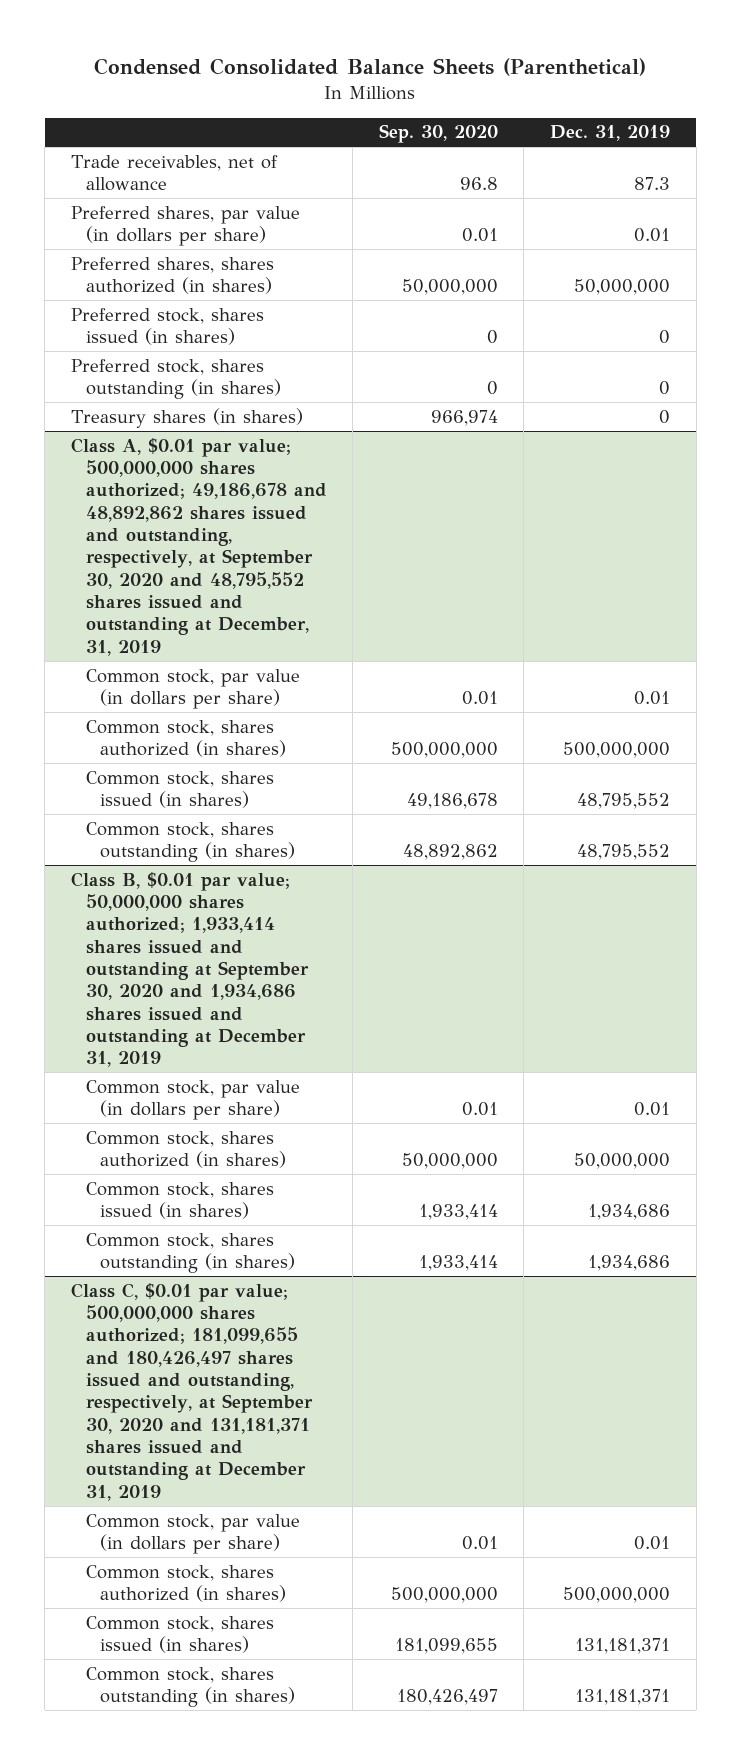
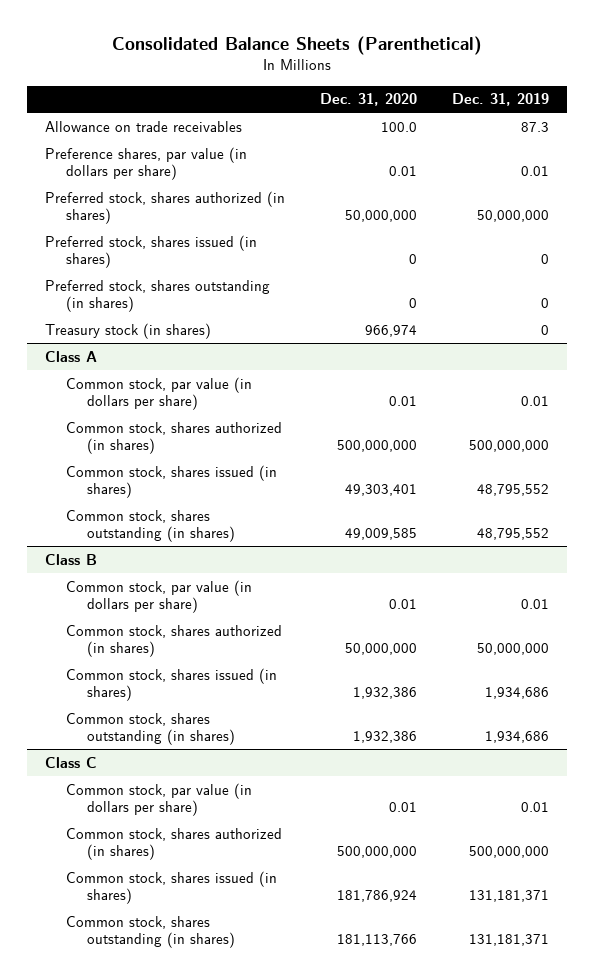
- Condensed Consolidated Balance Sheets (Parenthetical)
+ Consolidated Balance Sheets (Parenthetical)
- | Sep. 30, 2020 | Dec. 31, 2019
+ | Dec. 31, 2020 | Dec. 31, 2019
- Trade receivables, net of allowance | 96.8 | 87.3
- Preferred shares, par value (in dollars per share) | 0.01 | 0.01
- Preferred shares, shares authorized (in shares) | 50,000,000 | 50,000,000
+ Allowance on trade receivables | 100.0 | 87.3
+ Preference shares, par value (in dollars per share) | 0.01 | 0.01
+ Preferred stock, shares authorized (in shares) | 50,000,000 | 50,000,000
- Treasury shares (in shares) | 966,974 | 0
- Class A, $0.01 par value; 500,000,000 shares authorized; 49,186,678 and 48,892,862 shares issued and outstanding, respectively, at September 30, 2020 and 48,795,552 shares issued and outstanding at December, 31, 2019
+ Treasury stock (in shares) | 966,974 | 0
+ Class A
- Class B, $0.01 par value; 50,000,000 shares authorized; 1,933,414 shares issued and outstanding at September 30, 2020 and 1,934,686 shares issued and outstanding at December 31, 2019
+ Class B
- Class C, $0.01 par value; 500,000,000 shares authorized; 181,099,655 and 180,426,497 shares issued and outstanding, respectively, at September 30, 2020 and 131,181,371 shares issued and outstanding at December 31, 2019
+ Class C

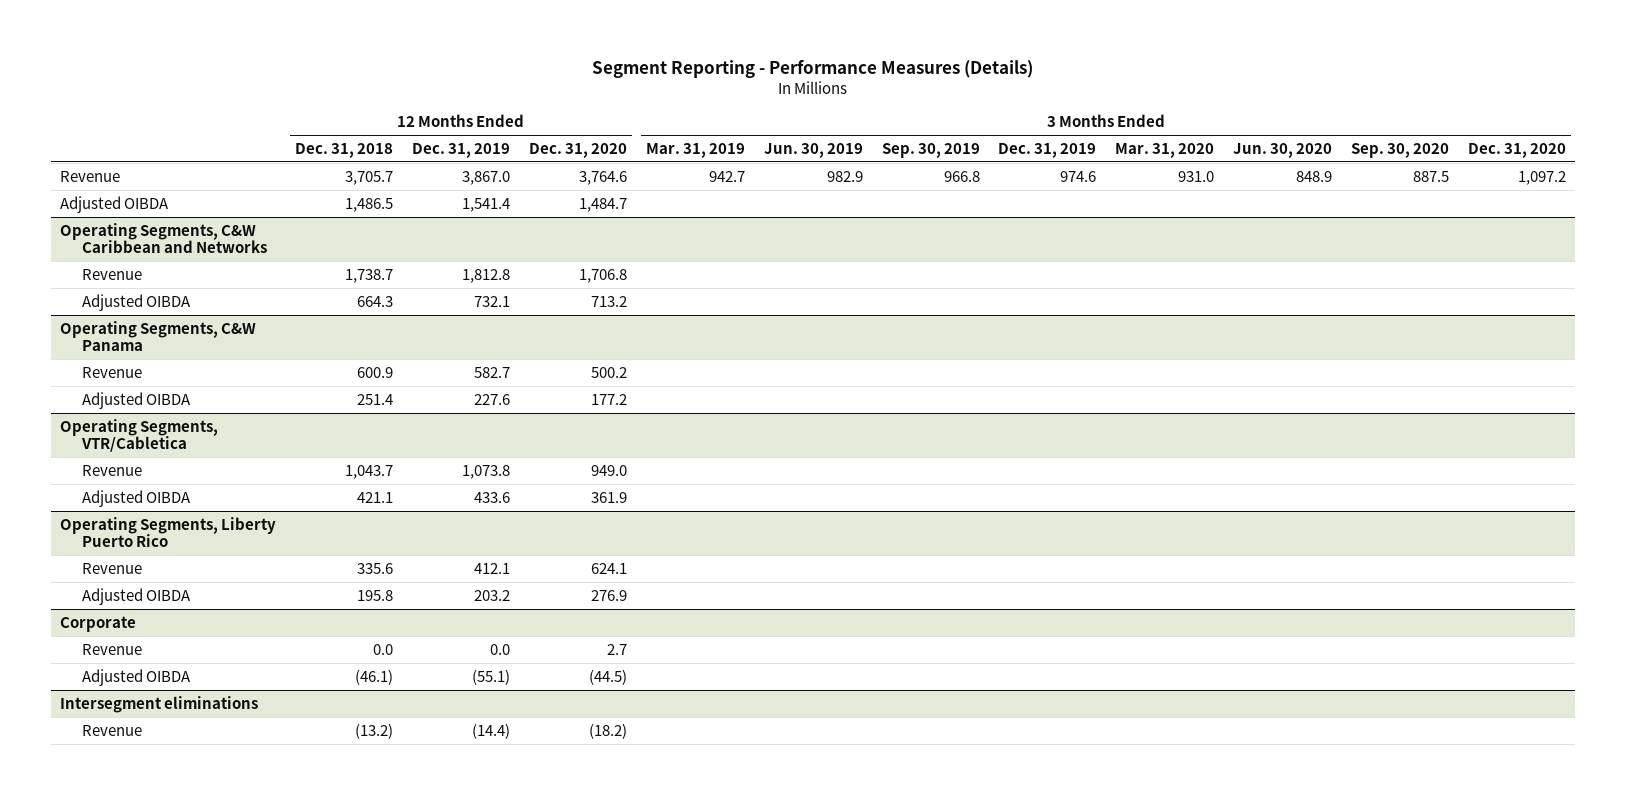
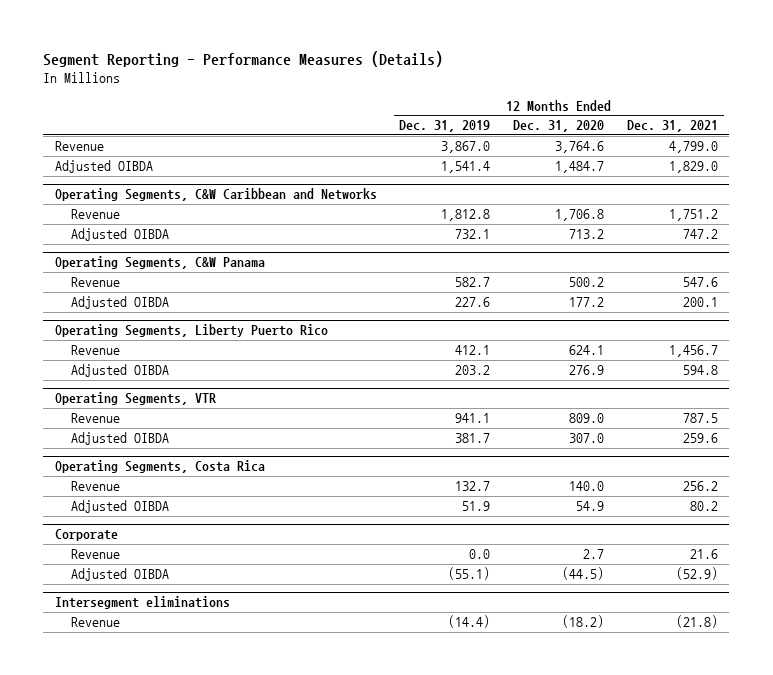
- | 12 Months Ended Dec. 31, 2018 | 12 Months Ended Dec. 31, 2019 | 12 Months Ended Dec. 31, 2020 | 3 Months Ended Mar. 31, 2019 | 3 Months Ended Jun. 30, 2019 | 3 Months Ended Sep. 30, 2019 | 3 Months Ended Dec. 31, 2019 | 3 Months Ended Mar. 31, 2020 | 3 Months Ended Jun. 30, 2020 | 3 Months Ended Sep. 30, 2020 | 3 Months Ended Dec. 31, 2020
+ | 12 Months Ended Dec. 31, 2019 | 12 Months Ended Dec. 31, 2020 | 12 Months Ended Dec. 31, 2021
- Operating Segments, VTR/Cabletica
- Revenue | 1,043.7 | 1,073.8 | 949.0 | | | | | | | |
- Adjusted OIBDA | 421.1 | 433.6 | 361.9 | | | | | | | |
+ Operating Segments, VTR
+ Revenue | 941.1 | 809.0 | 787.5
+ Adjusted OIBDA | 381.7 | 307.0 | 259.6
+ Operating Segments, Costa Rica
+ Revenue | 132.7 | 140.0 | 256.2
+ Adjusted OIBDA | 51.9 | 54.9 | 80.2

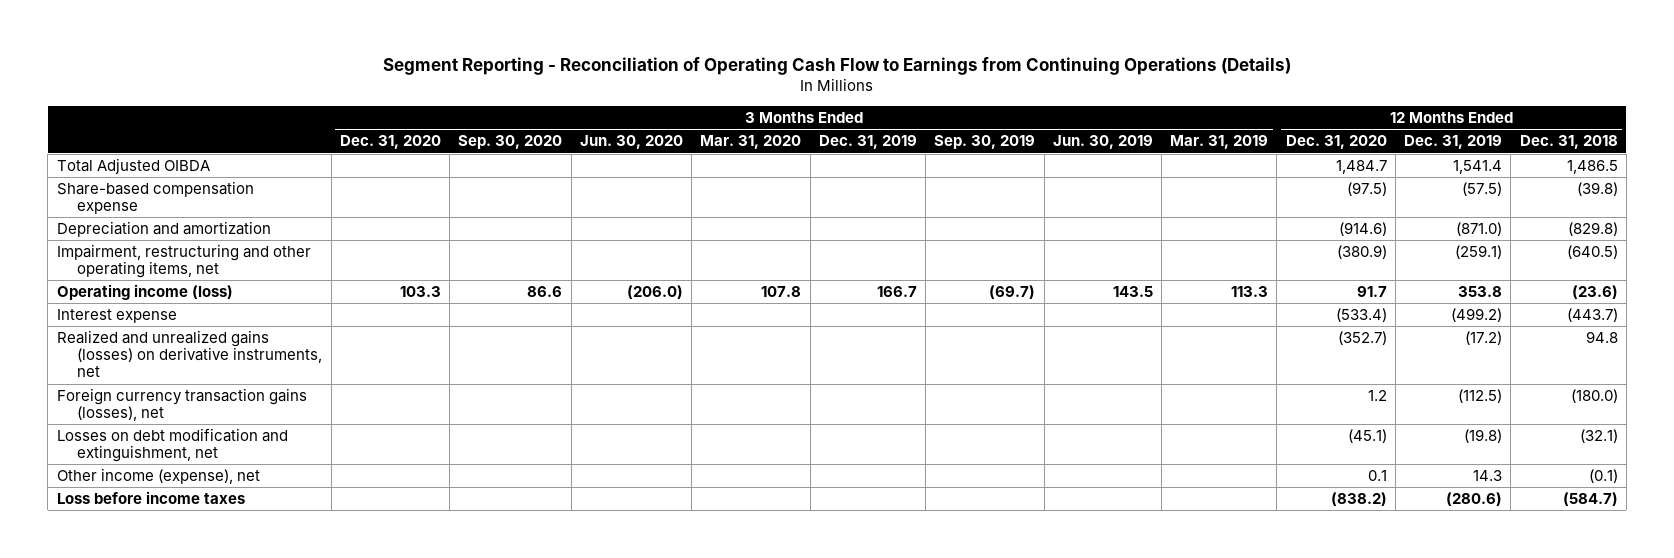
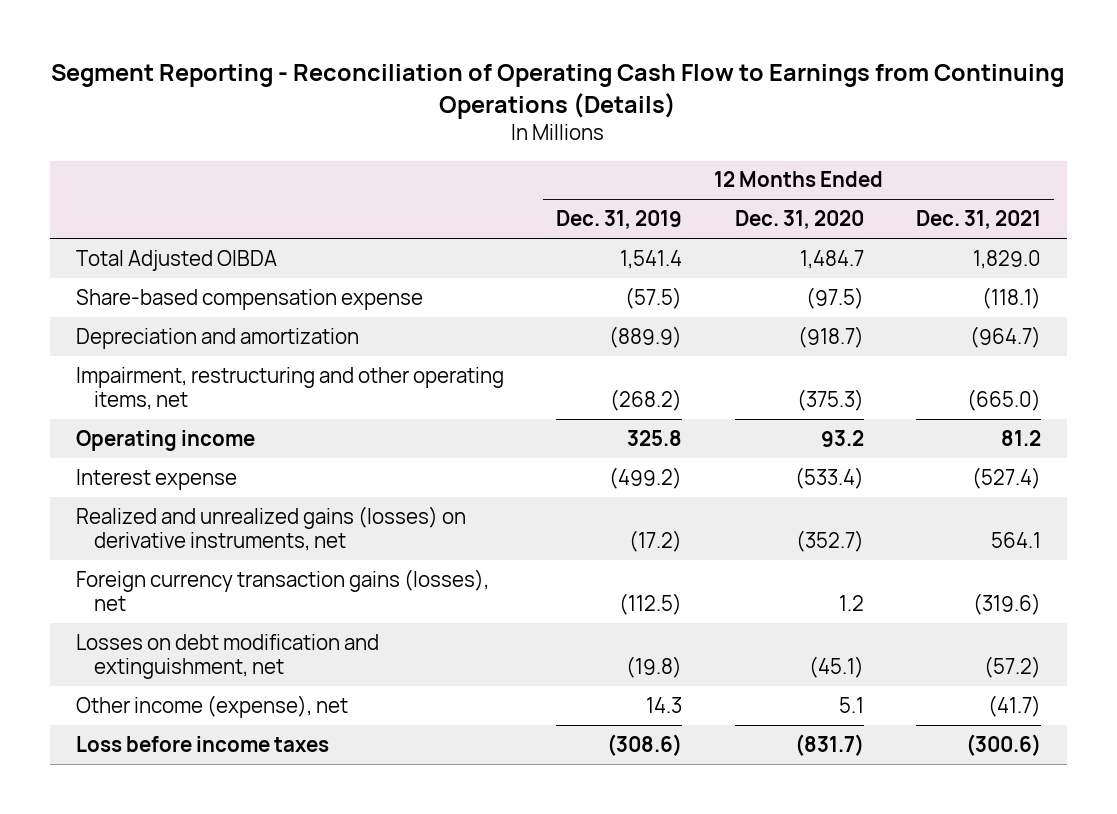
- | 3 Months Ended Dec. 31, 2020 | 3 Months Ended Sep. 30, 2020 | 3 Months Ended Jun. 30, 2020 | 3 Months Ended Mar. 31, 2020 | 3 Months Ended Dec. 31, 2019 | 3 Months Ended Sep. 30, 2019 | 3 Months Ended Jun. 30, 2019 | 3 Months Ended Mar. 31, 2019 | 12 Months Ended Dec. 31, 2020 | 12 Months Ended Dec. 31, 2019 | 12 Months Ended Dec. 31, 2018
+ | 12 Months Ended Dec. 31, 2019 | 12 Months Ended Dec. 31, 2020 | 12 Months Ended Dec. 31, 2021
- Depreciation and amortization | | | | | | | | | (914.6) | (871.0) | (829.8)
- Impairment, restructuring and other operating items, net | | | | | | | | | (380.9) | (259.1) | (640.5)
- Operating income (loss) | 103.3 | 86.6 | (206.0) | 107.8 | 166.7 | (69.7) | 143.5 | 113.3 | 91.7 | 353.8 | (23.6)
+ Depreciation and amortization | (889.9) | (918.7) | (964.7)
+ Impairment, restructuring and other operating items, net | (268.2) | (375.3) | (665.0)
+ Operating income | 325.8 | 93.2 | 81.2
- Other income (expense), net | | | | | | | | | 0.1 | 14.3 | (0.1)
- Loss before income taxes | | | | | | | | | (838.2) | (280.6) | (584.7)
+ Other income (expense), net | 14.3 | 5.1 | (41.7)
+ Loss before income taxes | (308.6) | (831.7) | (300.6)

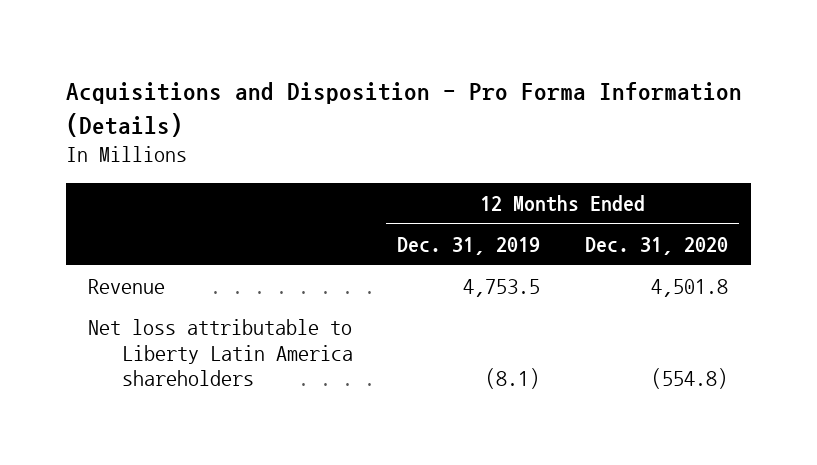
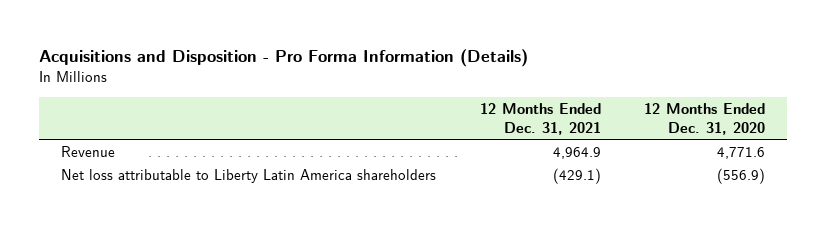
- | 12 Months Ended Dec. 31, 2019 | 12 Months Ended Dec. 31, 2020
+ | 12 Months Ended Dec. 31, 2021 | 12 Months Ended Dec. 31, 2020
- Revenue | 4,753.5 | 4,501.8
- Net loss attributable to Liberty Latin America shareholders | (8.1) | (554.8)
+ Revenue | 4,964.9 | 4,771.6
+ Net loss attributable to Liberty Latin America shareholders | (429.1) | (556.9)

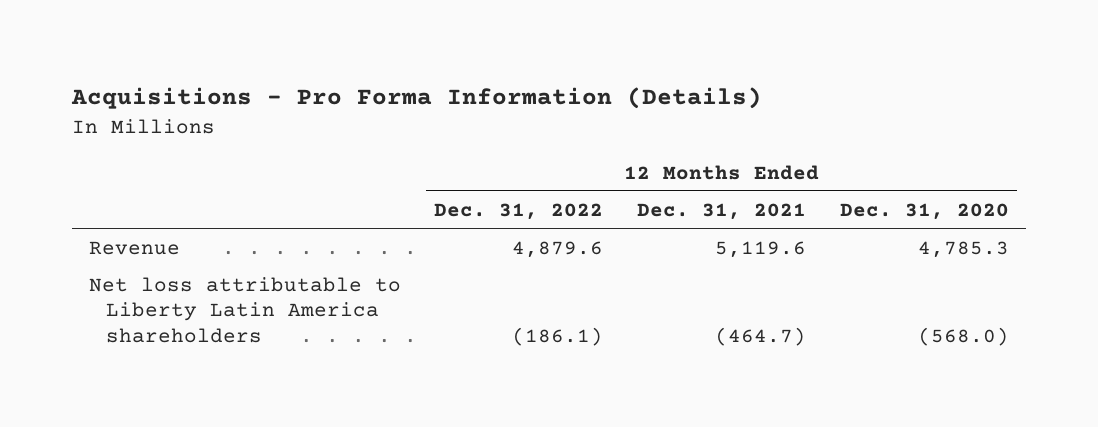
- Acquisitions and Disposition - Pro Forma Information (Details)
+ Acquisitions - Pro Forma Information (Details)
- | 12 Months Ended Dec. 31, 2021 | 12 Months Ended Dec. 31, 2020
+ | 12 Months Ended Dec. 31, 2022 | 12 Months Ended Dec. 31, 2021 | 12 Months Ended Dec. 31, 2020
- Revenue | 4,964.9 | 4,771.6
- Net loss attributable to Liberty Latin America shareholders | (429.1) | (556.9)
+ Revenue | 4,879.6 | 5,119.6 | 4,785.3
+ Net loss attributable to Liberty Latin America shareholders | (186.1) | (464.7) | (568.0)

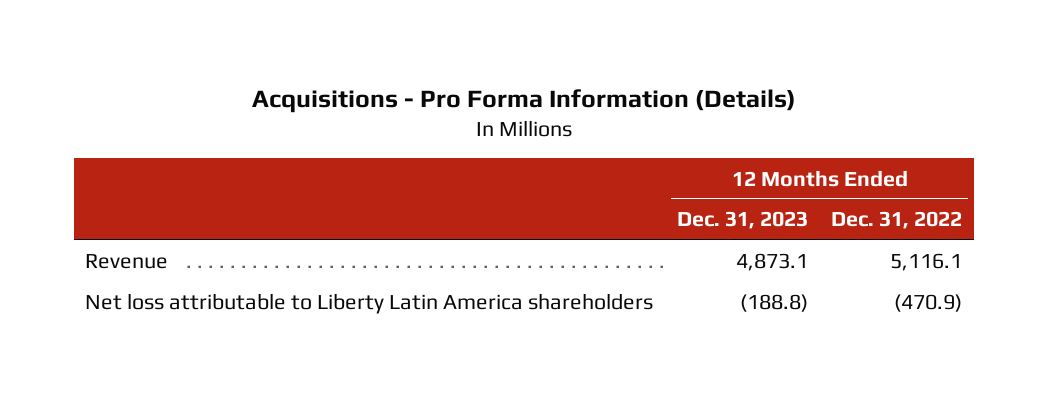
- | 12 Months Ended Dec. 31, 2022 | 12 Months Ended Dec. 31, 2021 | 12 Months Ended Dec. 31, 2020
+ | 12 Months Ended Dec. 31, 2023 | 12 Months Ended Dec. 31, 2022
- Revenue | 4,879.6 | 5,119.6 | 4,785.3
- Net loss attributable to Liberty Latin America shareholders | (186.1) | (464.7) | (568.0)
+ Revenue | 4,873.1 | 5,116.1
+ Net loss attributable to Liberty Latin America shareholders | (188.8) | (470.9)

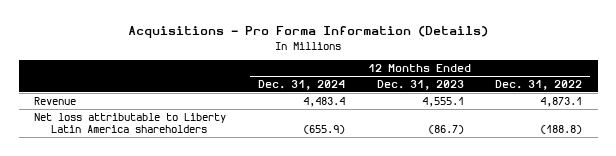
- | 12 Months Ended Dec. 31, 2023 | 12 Months Ended Dec. 31, 2022
+ | 12 Months Ended Dec. 31, 2024 | 12 Months Ended Dec. 31, 2023 | 12 Months Ended Dec. 31, 2022
- Revenue | 4,873.1 | 5,116.1
- Net loss attributable to Liberty Latin America shareholders | (188.8) | (470.9)
+ Revenue | 4,483.4 | 4,555.1 | 4,873.1
+ Net loss attributable to Liberty Latin America shareholders | (655.9) | (86.7) | (188.8)

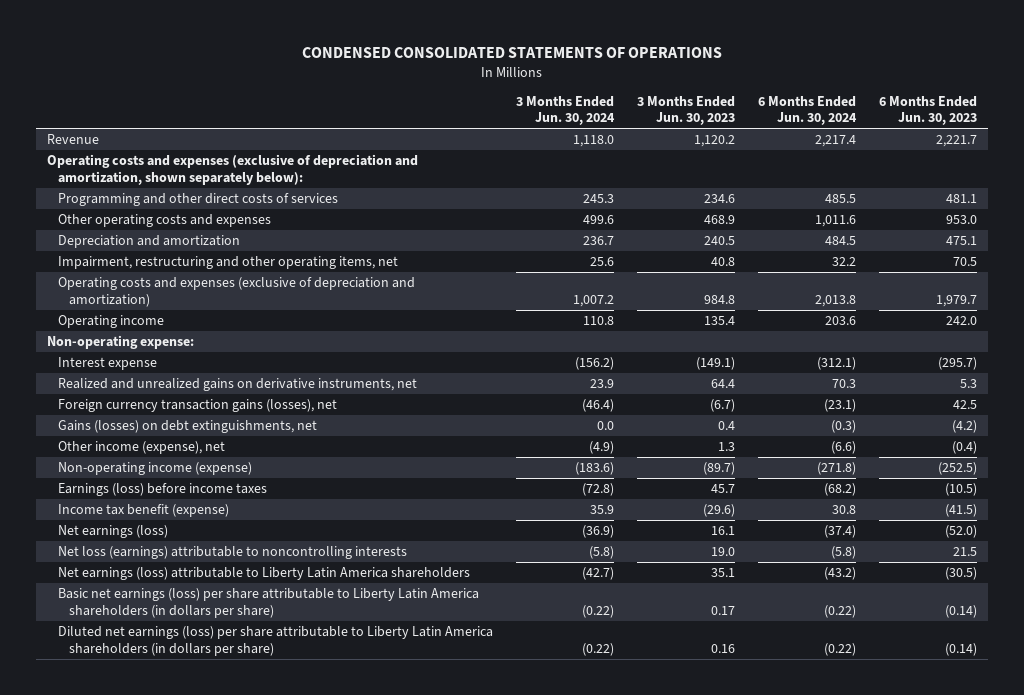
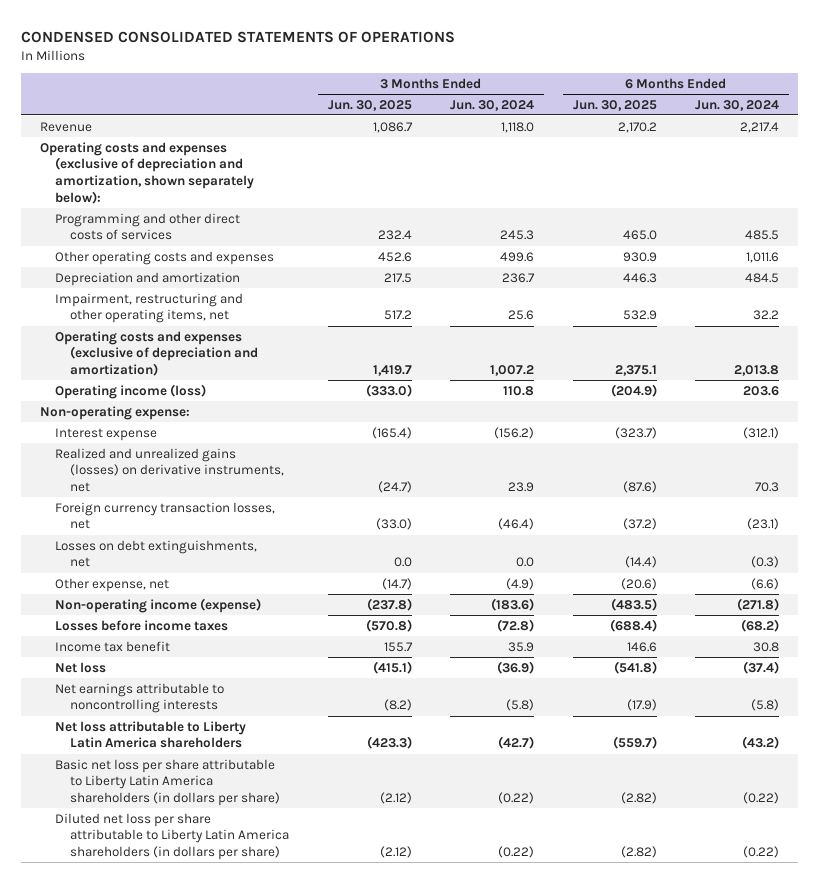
- | 3 Months Ended Jun. 30, 2024 | 3 Months Ended Jun. 30, 2023 | 6 Months Ended Jun. 30, 2024 | 6 Months Ended Jun. 30, 2023
+ | 3 Months Ended Jun. 30, 2025 | 3 Months Ended Jun. 30, 2024 | 6 Months Ended Jun. 30, 2025 | 6 Months Ended Jun. 30, 2024
- Operating income | 110.8 | 135.4 | 203.6 | 242.0
+ Operating income (loss) | (333.0) | 110.8 | (204.9) | 203.6
- Realized and unrealized gains on derivative instruments, net | 23.9 | 64.4 | 70.3 | 5.3
- Foreign currency transaction gains (losses), net | (46.4) | (6.7) | (23.1) | 42.5
- Gains (losses) on debt extinguishments, net | 0.0 | 0.4 | (0.3) | (4.2)
- Other income (expense), net | (4.9) | 1.3 | (6.6) | (0.4)
+ Realized and unrealized gains (losses) on derivative instruments, net | (24.7) | 23.9 | (87.6) | 70.3
+ Foreign currency transaction losses, net | (33.0) | (46.4) | (37.2) | (23.1)
+ Losses on debt extinguishments, net | 0.0 | 0.0 | (14.4) | (0.3)
+ Other expense, net | (14.7) | (4.9) | (20.6) | (6.6)
- Earnings (loss) before income taxes | (72.8) | 45.7 | (68.2) | (10.5)
- Income tax benefit (expense) | 35.9 | (29.6) | 30.8 | (41.5)
- Net earnings (loss) | (36.9) | 16.1 | (37.4) | (52.0)
- Net loss (earnings) attributable to noncontrolling interests | (5.8) | 19.0 | (5.8) | 21.5
- Net earnings (loss) attributable to Liberty Latin America shareholders | (42.7) | 35.1 | (43.2) | (30.5)
- Basic net earnings (loss) per share attributable to Liberty Latin America shareholders (in dollars per share) | (0.22) | 0.17 | (0.22) | (0.14)
- Diluted net earnings (loss) per share attributable to Liberty Latin America shareholders (in dollars per share) | (0.22) | 0.16 | (0.22) | (0.14)
+ Losses before income taxes | (570.8) | (72.8) | (688.4) | (68.2)
+ Income tax benefit | 155.7 | 35.9 | 146.6 | 30.8
+ Net loss | (415.1) | (36.9) | (541.8) | (37.4)
+ Net earnings attributable to noncontrolling interests | (8.2) | (5.8) | (17.9) | (5.8)
+ Net loss attributable to Liberty Latin America shareholders | (423.3) | (42.7) | (559.7) | (43.2)
+ Basic net loss per share attributable to Liberty Latin America shareholders (in dollars per share) | (2.12) | (0.22) | (2.82) | (0.22)
+ Diluted net loss per share attributable to Liberty Latin America shareholders (in dollars per share) | (2.12) | (0.22) | (2.82) | (0.22)

